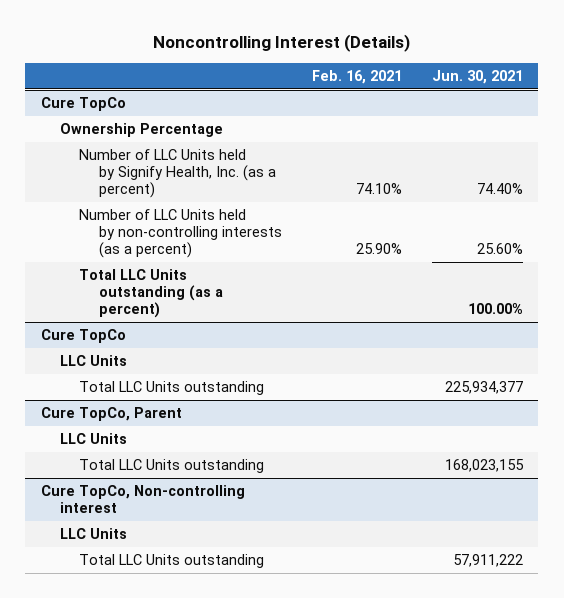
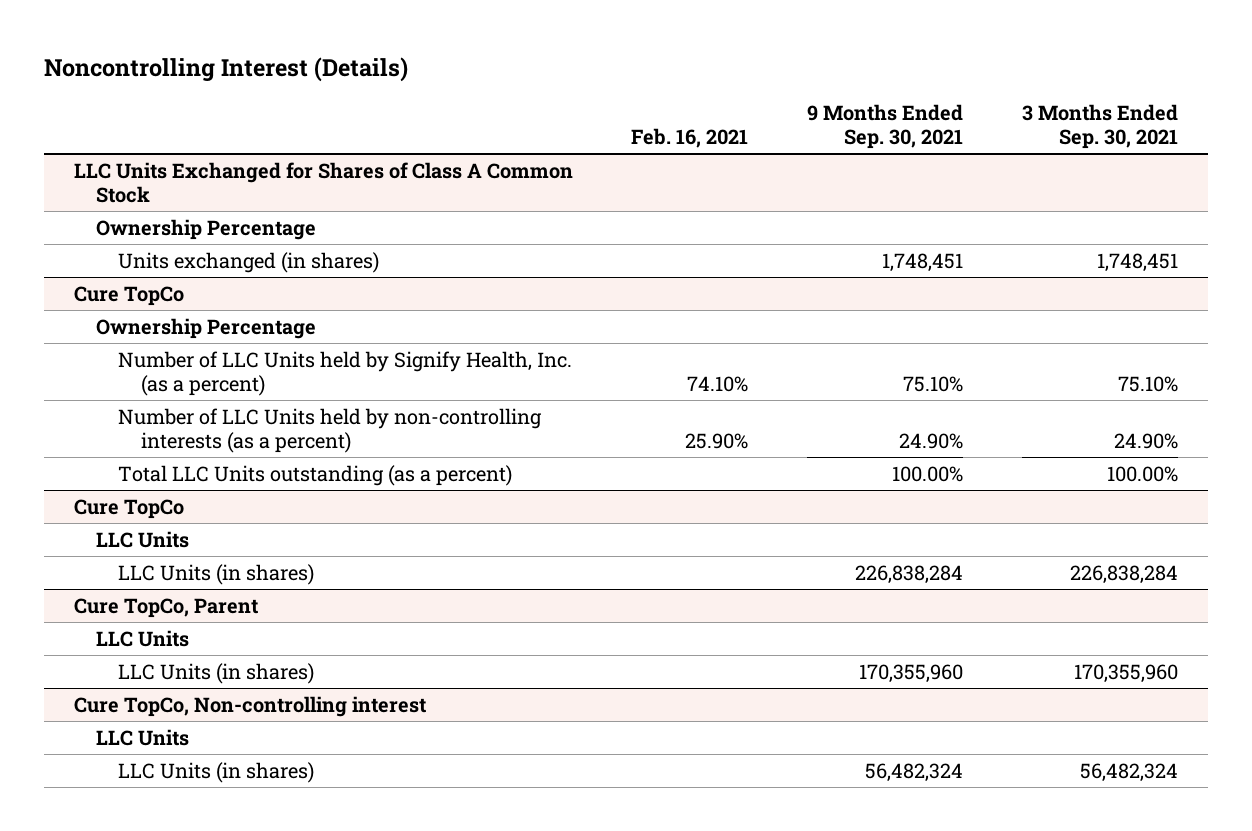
- | Feb. 16, 2021 | Jun. 30, 2021
+ | Feb. 16, 2021 | 9 Months Ended Sep. 30, 2021 | 3 Months Ended Sep. 30, 2021
+ LLC Units Exchanged for Shares of Class A Common Stock
+ Ownership Percentage
+ Units exchanged (in shares) | | 1,748,451 | 1,748,451
@ Cure TopCo
- Total LLC Units outstanding | | 225,934,377
+ LLC Units (in shares) | | 226,838,284 | 226,838,284
@ Cure TopCo, Parent
- Total LLC Units outstanding | | 168,023,155
+ LLC Units (in shares) | | 170,355,960 | 170,355,960
@ Cure TopCo, Non-controlling interest
- Total LLC Units outstanding | | 57,911,222
+ LLC Units (in shares) | | 56,482,324 | 56,482,324

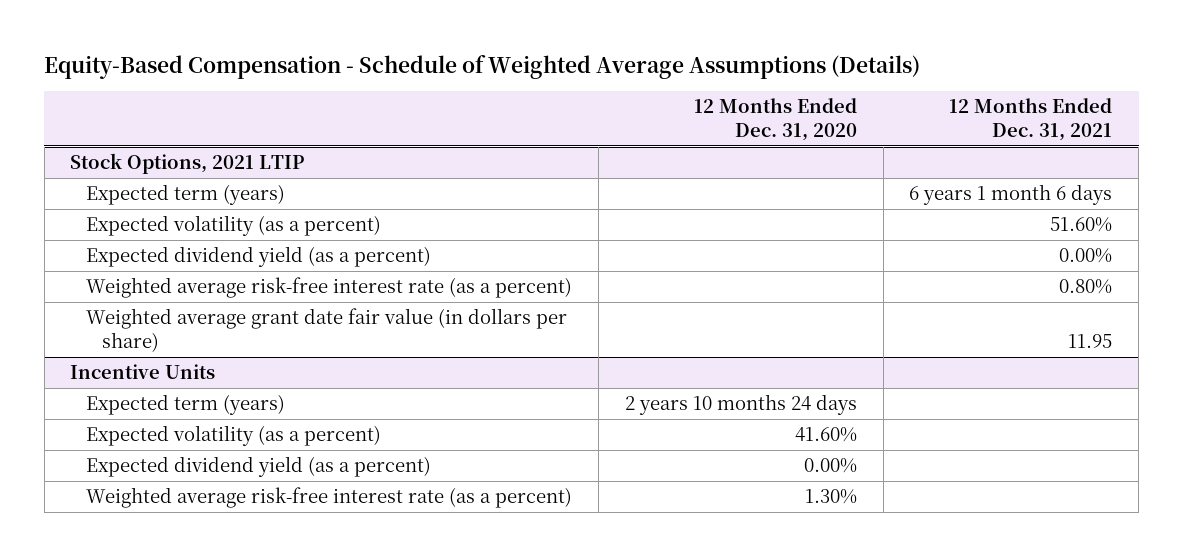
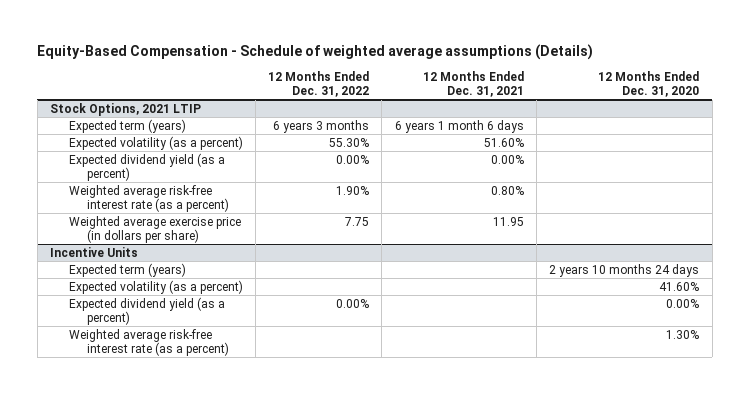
- Equity-Based Compensation - Schedule of Weighted Average Assumptions (Details)
+ Equity-Based Compensation - Schedule of weighted average assumptions (Details)
- | 12 Months Ended Dec. 31, 2020 | 12 Months Ended Dec. 31, 2021
+ | 12 Months Ended Dec. 31, 2022 | 12 Months Ended Dec. 31, 2021 | 12 Months Ended Dec. 31, 2020
@ Stock Options, 2021 LTIP
- Weighted average grant date fair value (in dollars per share) | | 11.95
+ Weighted average exercise price (in dollars per share) | 7.75 | 11.95 |

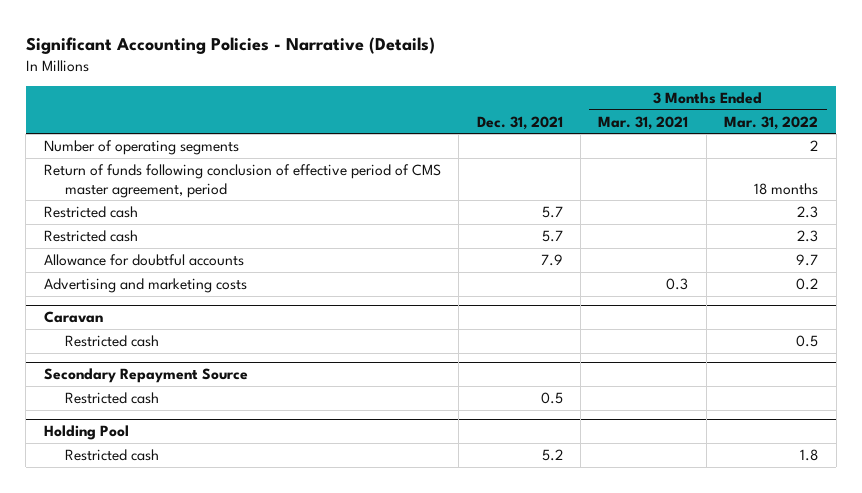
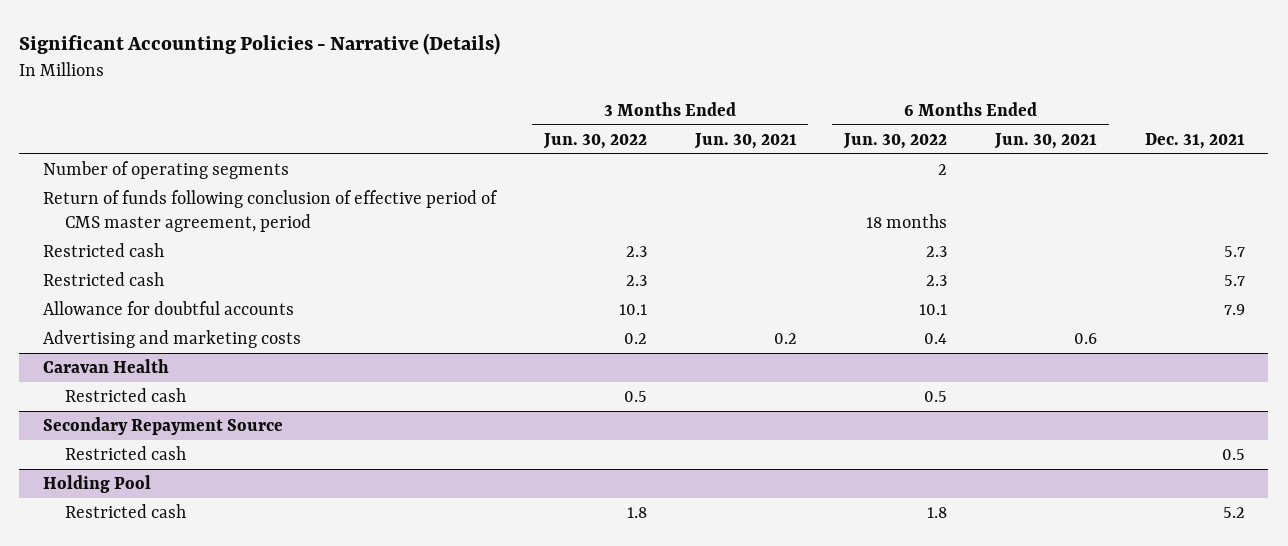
- | Dec. 31, 2021 | 3 Months Ended Mar. 31, 2021 | 3 Months Ended Mar. 31, 2022
+ | 3 Months Ended Jun. 30, 2022 | 3 Months Ended Jun. 30, 2021 | 6 Months Ended Jun. 30, 2022 | 6 Months Ended Jun. 30, 2021 | Dec. 31, 2021
- Caravan
+ Caravan Health

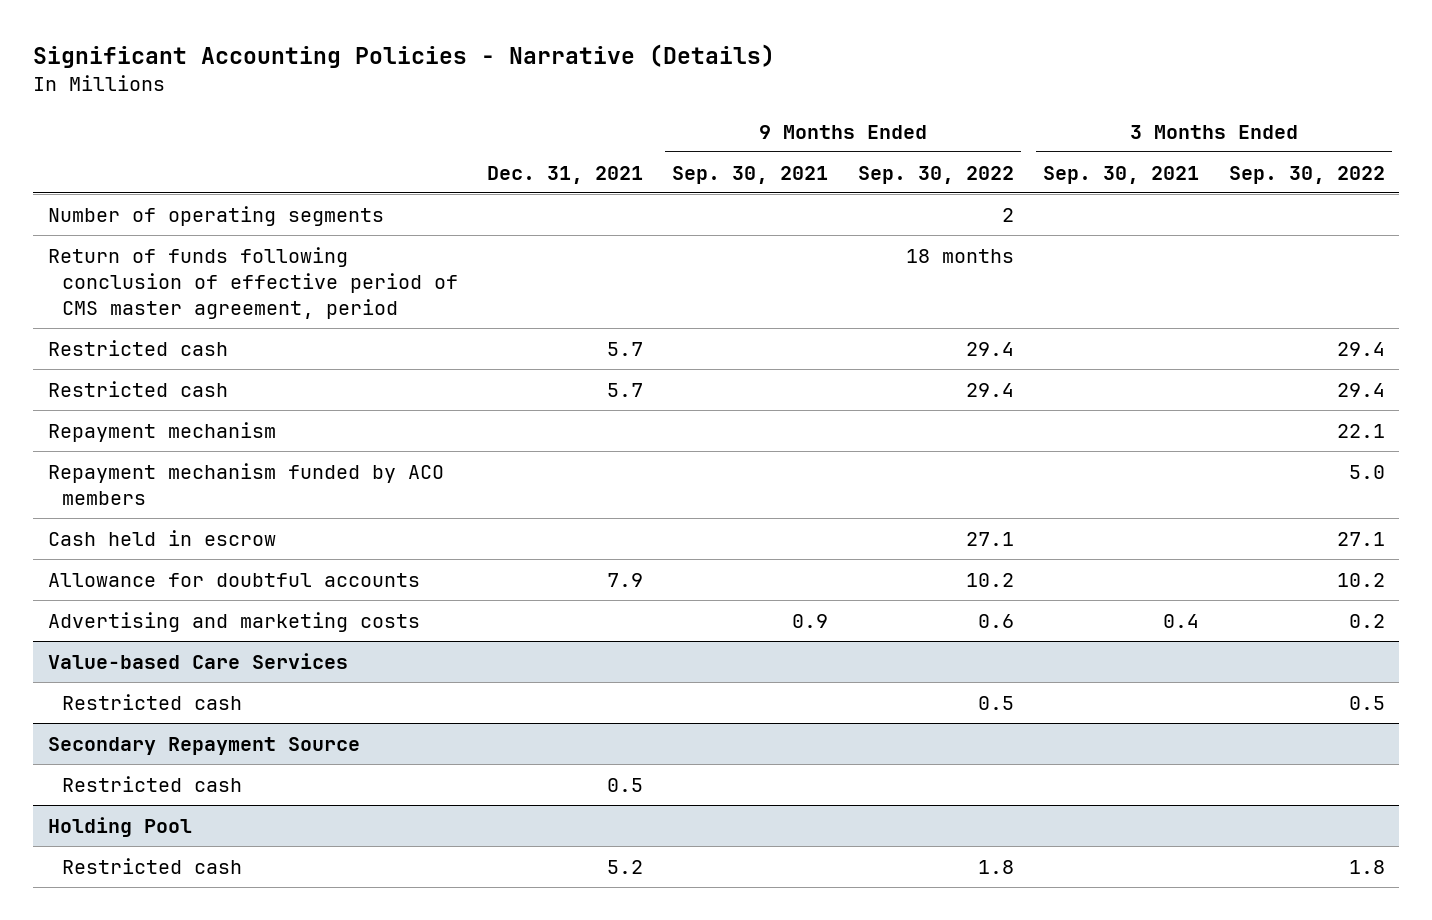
- | 3 Months Ended Jun. 30, 2022 | 3 Months Ended Jun. 30, 2021 | 6 Months Ended Jun. 30, 2022 | 6 Months Ended Jun. 30, 2021 | Dec. 31, 2021
+ | Dec. 31, 2021 | 9 Months Ended Sep. 30, 2021 | 9 Months Ended Sep. 30, 2022 | 3 Months Ended Sep. 30, 2021 | 3 Months Ended Sep. 30, 2022
+ Repayment mechanism | | | | | 22.1
+ Repayment mechanism funded by ACO members | | | | | 5.0
+ Cash held in escrow | | | 27.1 | | 27.1
- Caravan Health
+ Value-based Care Services

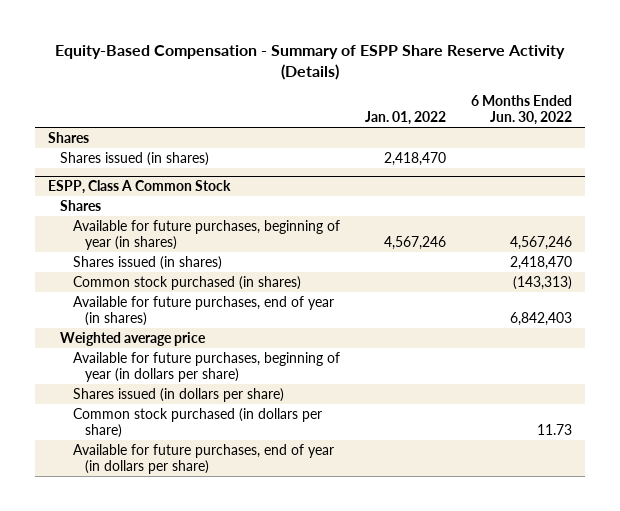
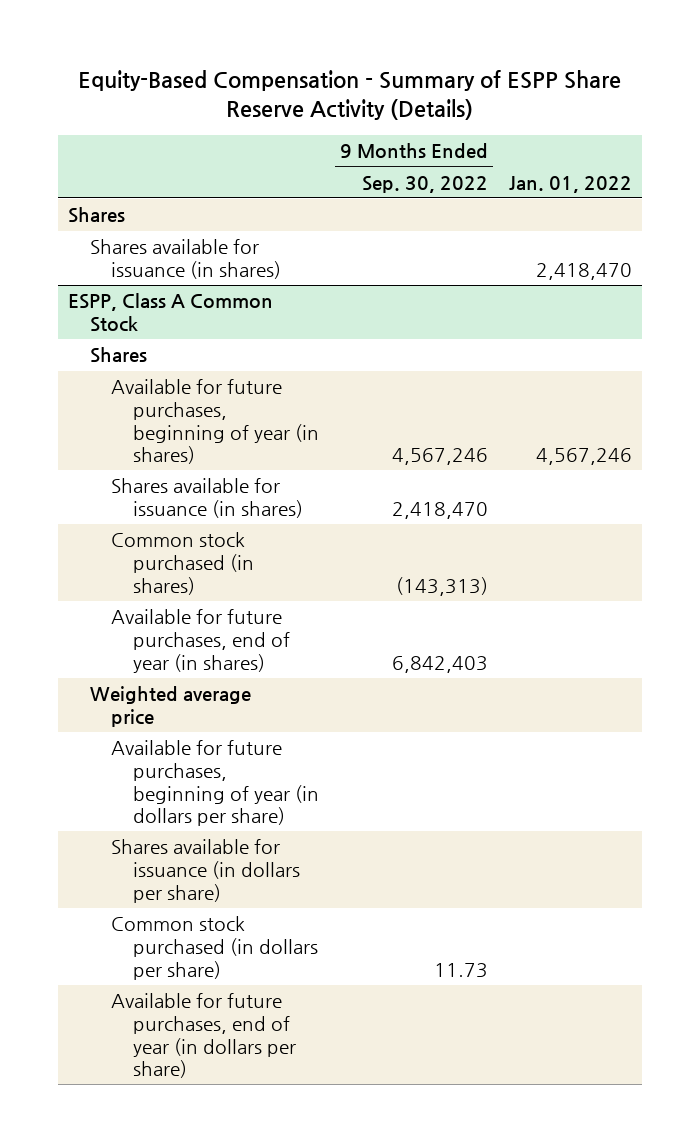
- | Jan. 01, 2022 | 6 Months Ended Jun. 30, 2022
+ | 9 Months Ended Sep. 30, 2022 | Jan. 01, 2022
- Shares issued (in shares) | 2,418,470 |
+ Shares available for issuance (in shares) | | 2,418,470
@ ESPP, Class A Common Stock
- Shares issued (in shares) | | 2,418,470
+ Shares available for issuance (in shares) | 2,418,470 |
- Shares issued (in dollars per share)
+ Shares available for issuance (in dollars per share)

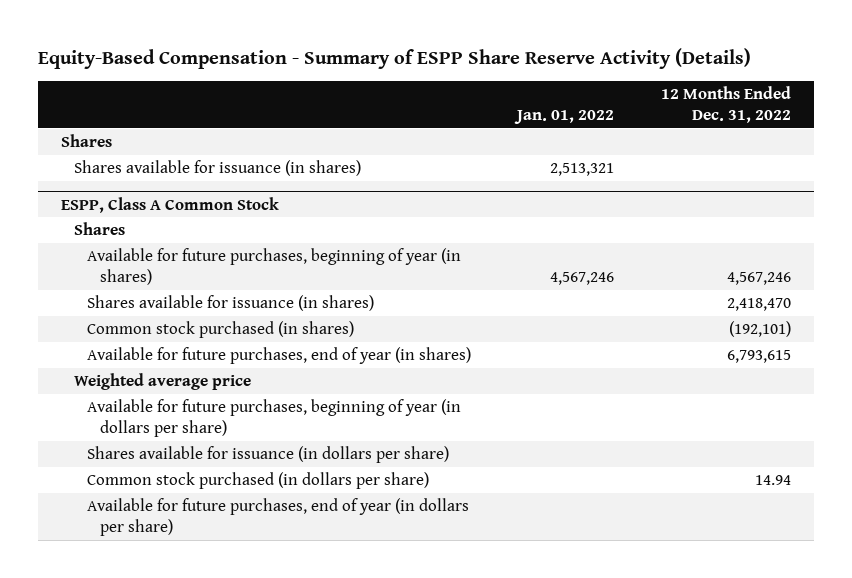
- | 9 Months Ended Sep. 30, 2022 | Jan. 01, 2022
+ | Jan. 01, 2022 | 12 Months Ended Dec. 31, 2022
- Shares available for issuance (in shares) | | 2,418,470
+ Shares available for issuance (in shares) | 2,513,321 |

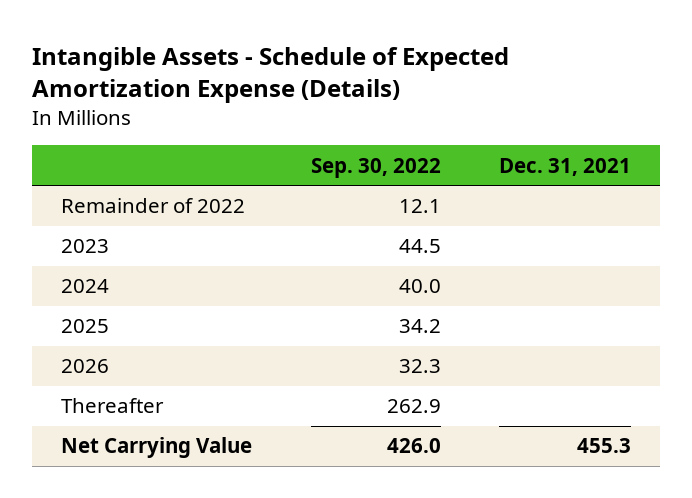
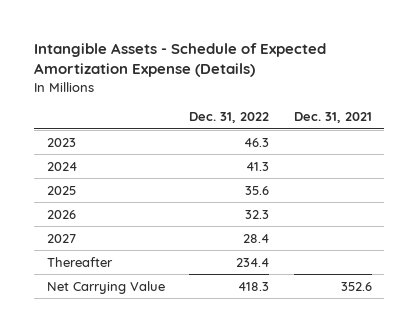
- | Sep. 30, 2022 | Dec. 31, 2021
+ | Dec. 31, 2022 | Dec. 31, 2021
- Remainder of 2022 | 12.1 |
+ 2027 | 28.4 |
- Net Carrying Value | 426.0 | 455.3
+ Net Carrying Value | 418.3 | 352.6

